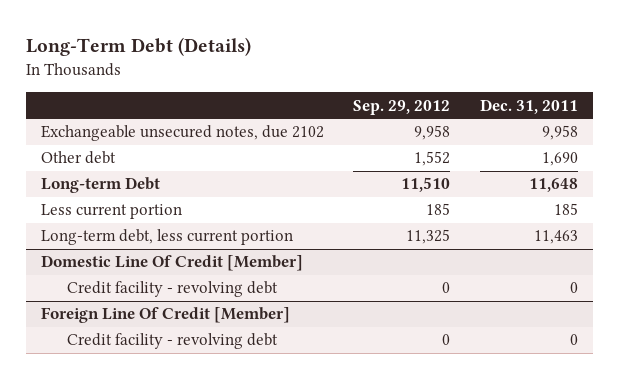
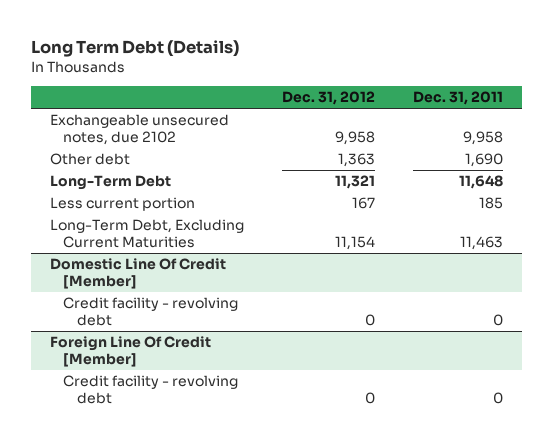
- Long-Term Debt (Details)
+ Long Term Debt (Details)
- | Sep. 29, 2012 | Dec. 31, 2011
+ | Dec. 31, 2012 | Dec. 31, 2011
- Long-term Debt | 11,510 | 11,648
+ Long-Term Debt | 11,321 | 11,648
- Long-term debt, less current portion | 11,325 | 11,463
+ Long-Term Debt, Excluding Current Maturities | 11,154 | 11,463

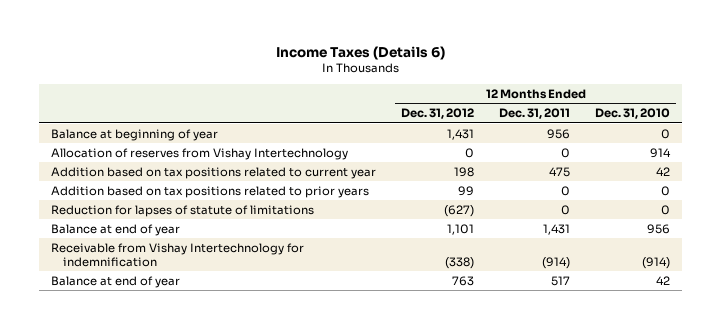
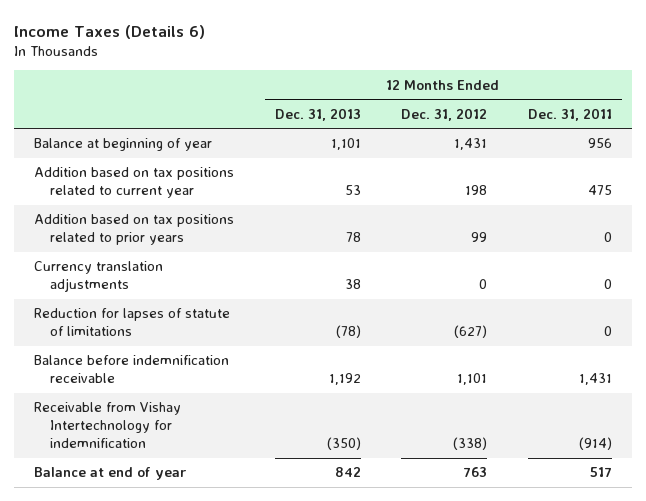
- | 12 Months Ended Dec. 31, 2012 | 12 Months Ended Dec. 31, 2011 | 12 Months Ended Dec. 31, 2010
+ | 12 Months Ended Dec. 31, 2013 | 12 Months Ended Dec. 31, 2012 | 12 Months Ended Dec. 31, 2011
- Allocation of reserves from Vishay Intertechnology | 0 | 0 | 914
+ Currency translation adjustments | 38 | 0 | 0
- Balance at end of year | 1,101 | 1,431 | 956
+ Balance before indemnification receivable | 1,192 | 1,101 | 1,431

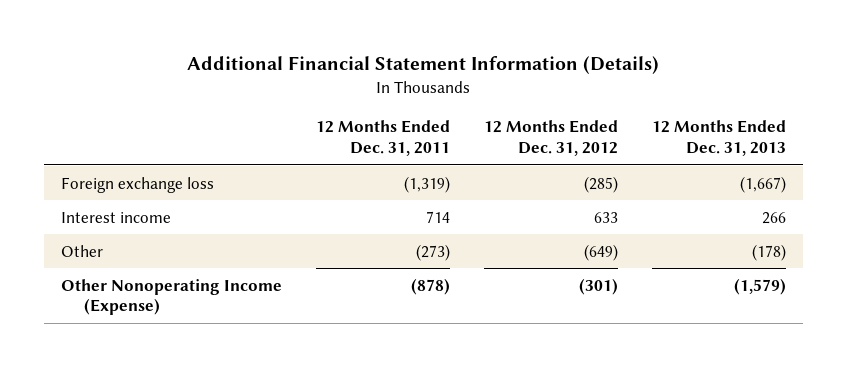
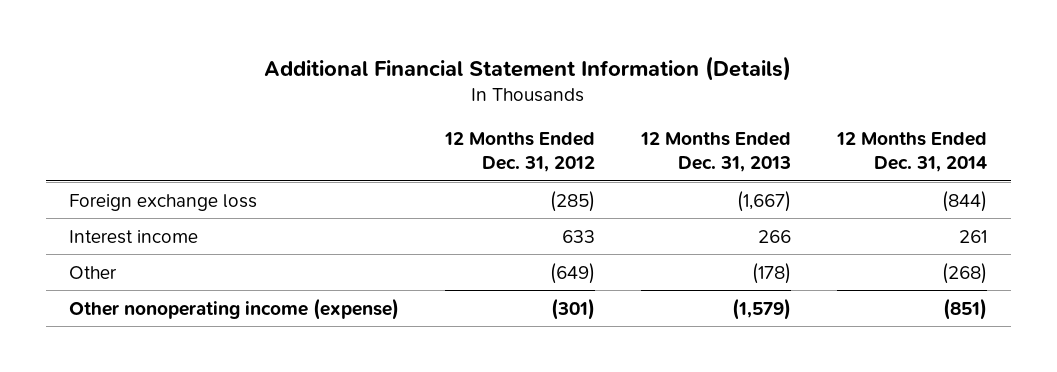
- | 12 Months Ended Dec. 31, 2011 | 12 Months Ended Dec. 31, 2012 | 12 Months Ended Dec. 31, 2013
+ | 12 Months Ended Dec. 31, 2012 | 12 Months Ended Dec. 31, 2013 | 12 Months Ended Dec. 31, 2014
- Other Nonoperating Income (Expense) | (878) | (301) | (1,579)
+ Other nonoperating income (expense) | (301) | (1,579) | (851)

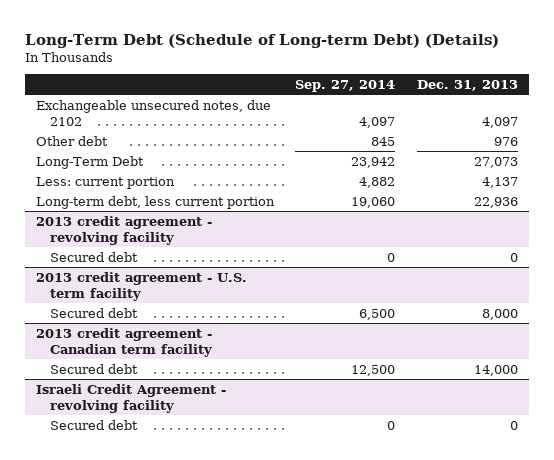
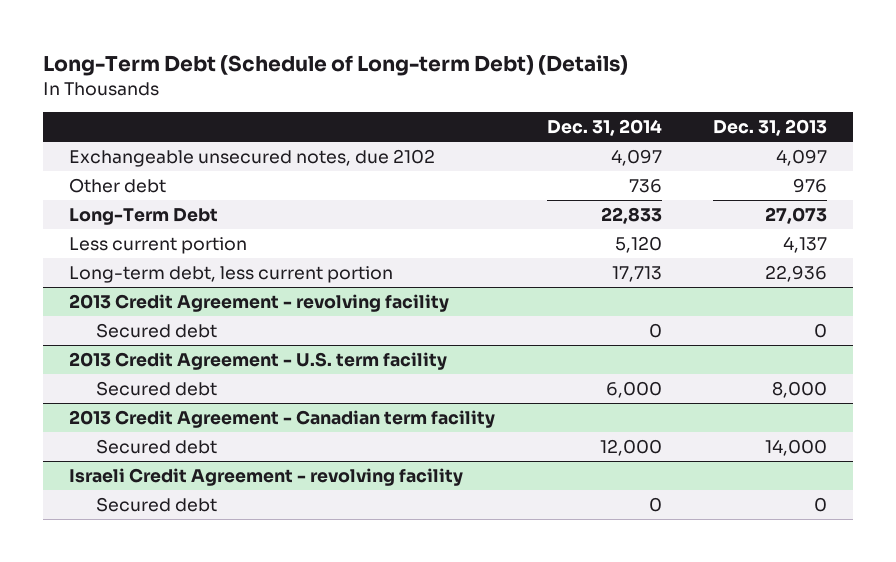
- | Sep. 27, 2014 | Dec. 31, 2013
+ | Dec. 31, 2014 | Dec. 31, 2013
- Less: current portion | 4,882 | 4,137
+ Less current portion | 5,120 | 4,137
- 2013 credit agreement - revolving facility
+ 2013 Credit Agreement - revolving facility
- 2013 credit agreement - U.S. term facility
+ 2013 Credit Agreement - U.S. term facility
- 2013 credit agreement - Canadian term facility
+ 2013 Credit Agreement - Canadian term facility

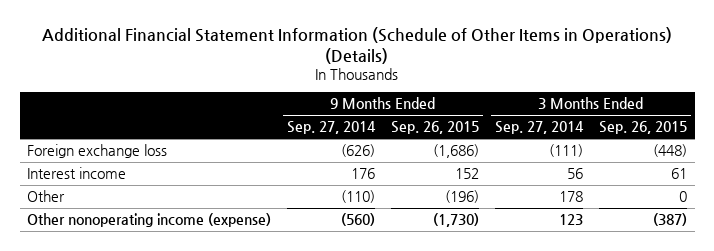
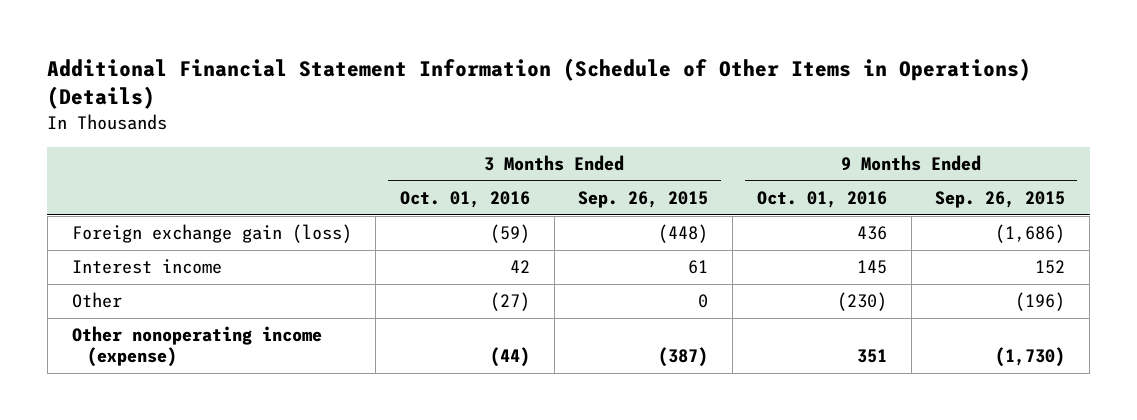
- | 9 Months Ended Sep. 27, 2014 | 9 Months Ended Sep. 26, 2015 | 3 Months Ended Sep. 27, 2014 | 3 Months Ended Sep. 26, 2015
+ | 3 Months Ended Oct. 01, 2016 | 3 Months Ended Sep. 26, 2015 | 9 Months Ended Oct. 01, 2016 | 9 Months Ended Sep. 26, 2015
- Foreign exchange loss | (626) | (1,686) | (111) | (448)
+ Foreign exchange gain (loss) | (59) | (448) | 436 | (1,686)

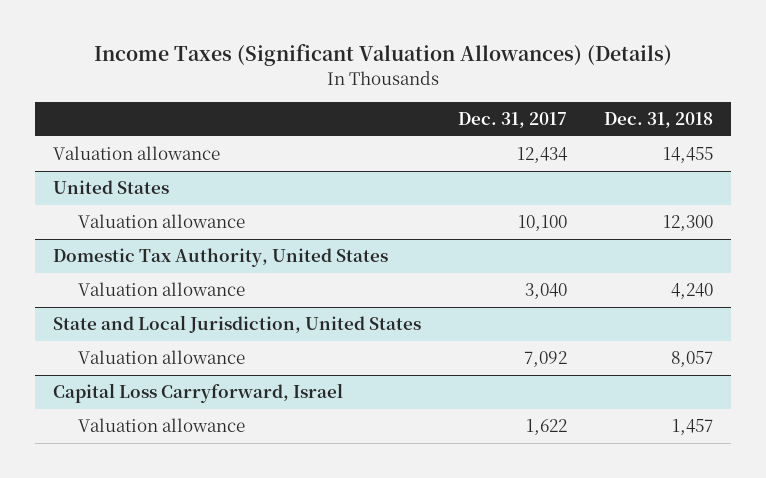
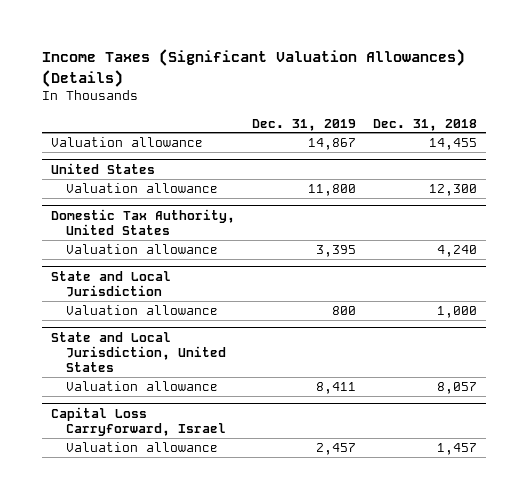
- | Dec. 31, 2017 | Dec. 31, 2018
+ | Dec. 31, 2019 | Dec. 31, 2018
+ State and Local Jurisdiction
+ Valuation allowance | 800 | 1,000

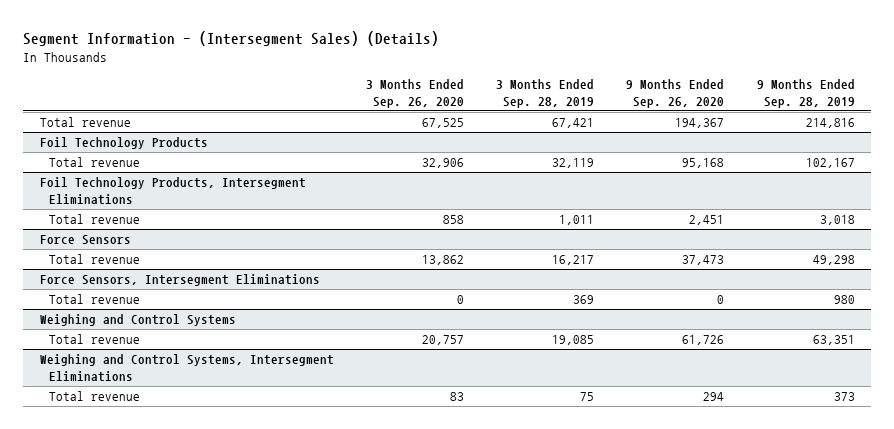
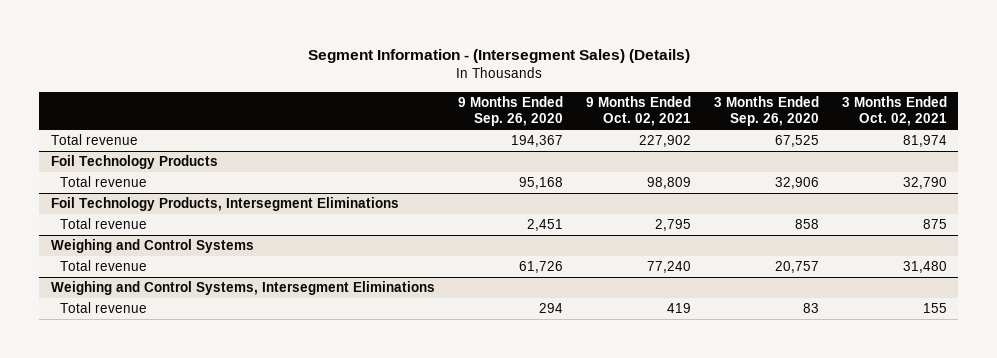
- | 3 Months Ended Sep. 26, 2020 | 3 Months Ended Sep. 28, 2019 | 9 Months Ended Sep. 26, 2020 | 9 Months Ended Sep. 28, 2019
+ | 9 Months Ended Sep. 26, 2020 | 9 Months Ended Oct. 02, 2021 | 3 Months Ended Sep. 26, 2020 | 3 Months Ended Oct. 02, 2021
- Force Sensors
- Total revenue | 13,862 | 16,217 | 37,473 | 49,298
- Force Sensors, Intersegment Eliminations
- Total revenue | 0 | 369 | 0 | 980

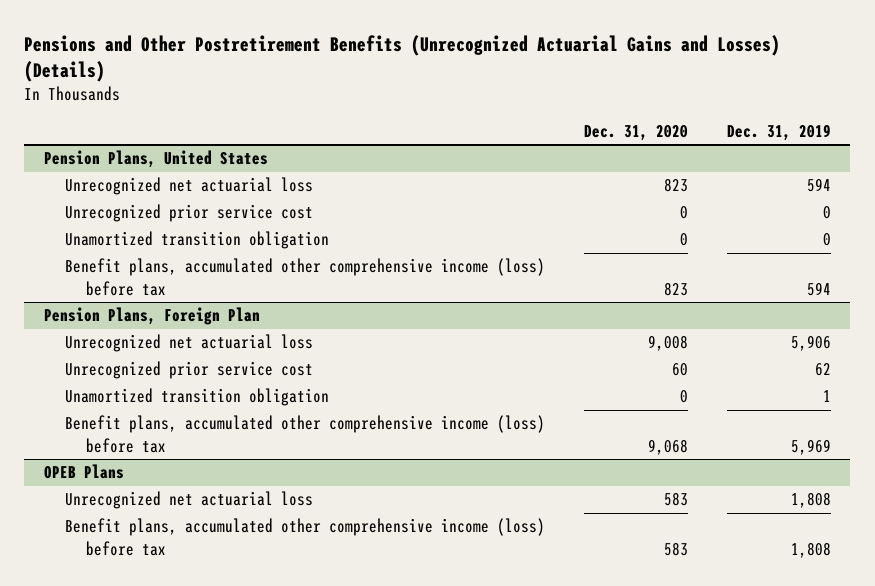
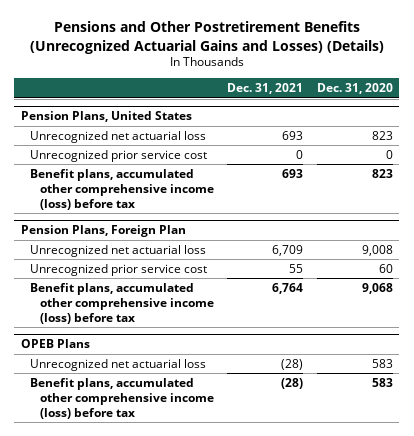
- | Dec. 31, 2020 | Dec. 31, 2019
+ | Dec. 31, 2021 | Dec. 31, 2020
@ Pension Plans, United States
- Unamortized transition obligation | 0 | 0
@ Pension Plans, Foreign Plan
- Unamortized transition obligation | 0 | 1

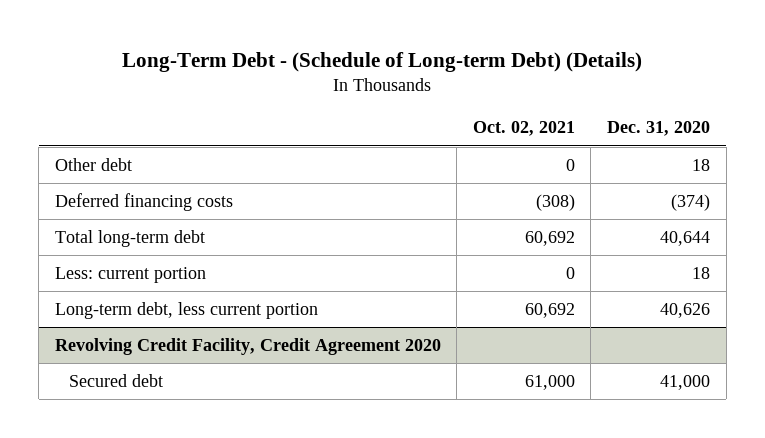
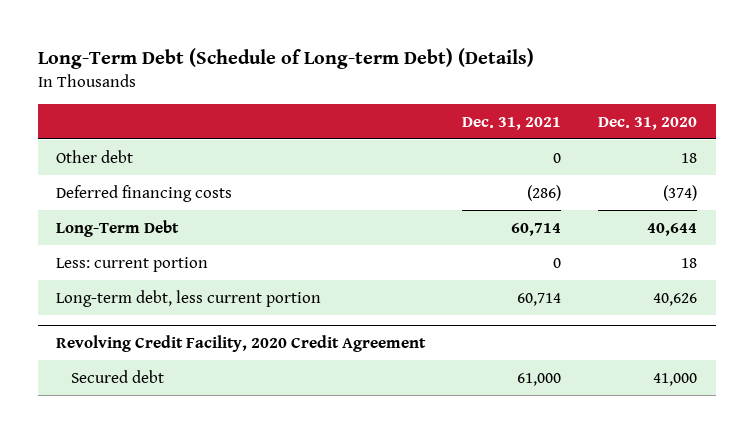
- Long-Term Debt - (Schedule of Long-term Debt) (Details)
+ Long-Term Debt (Schedule of Long-term Debt) (Details)
- | Oct. 02, 2021 | Dec. 31, 2020
+ | Dec. 31, 2021 | Dec. 31, 2020
- Total long-term debt | 60,692 | 40,644
+ Long-Term Debt | 60,714 | 40,644
- Revolving Credit Facility, Credit Agreement 2020
+ Revolving Credit Facility, 2020 Credit Agreement

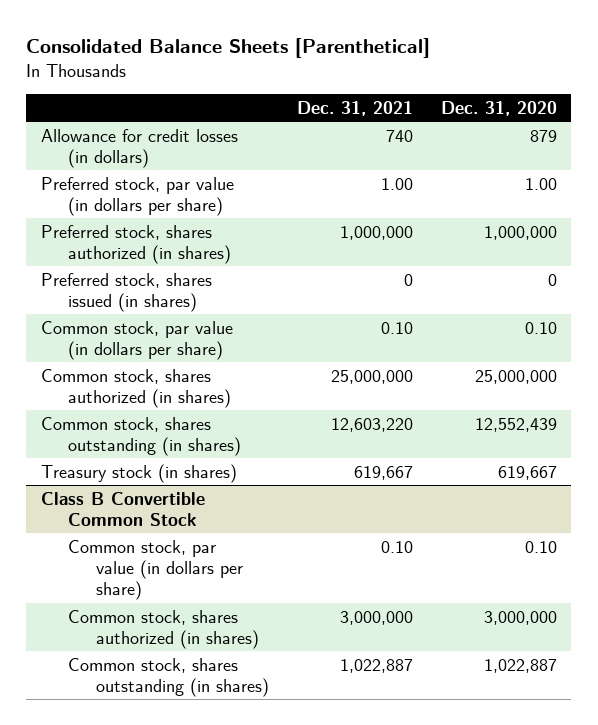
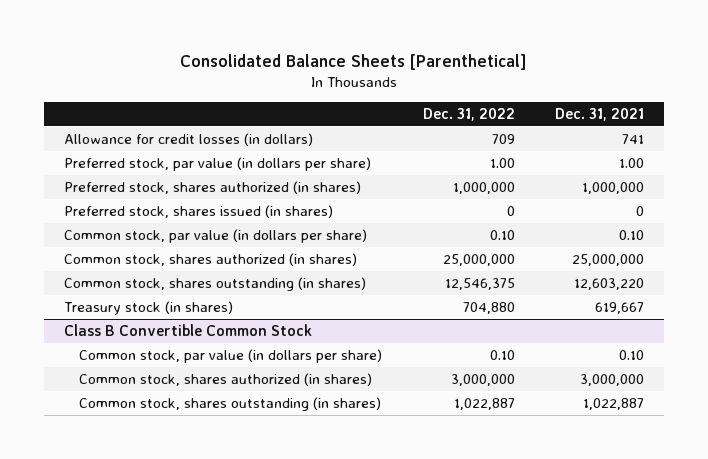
- | Dec. 31, 2021 | Dec. 31, 2020
+ | Dec. 31, 2022 | Dec. 31, 2021
- Allowance for credit losses (in dollars) | 740 | 879
+ Allowance for credit losses (in dollars) | 709 | 741

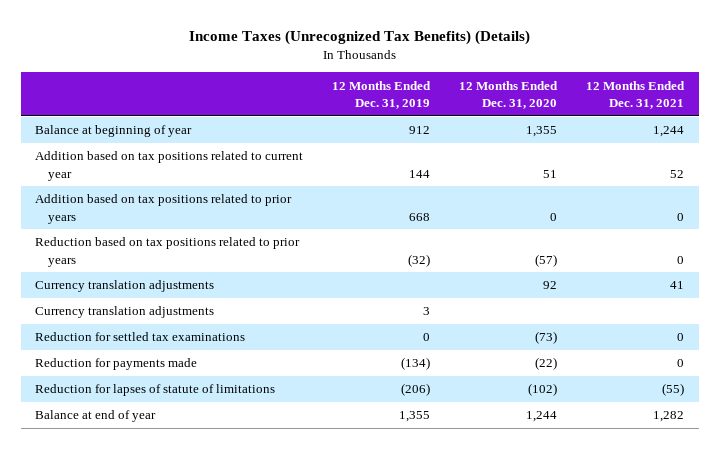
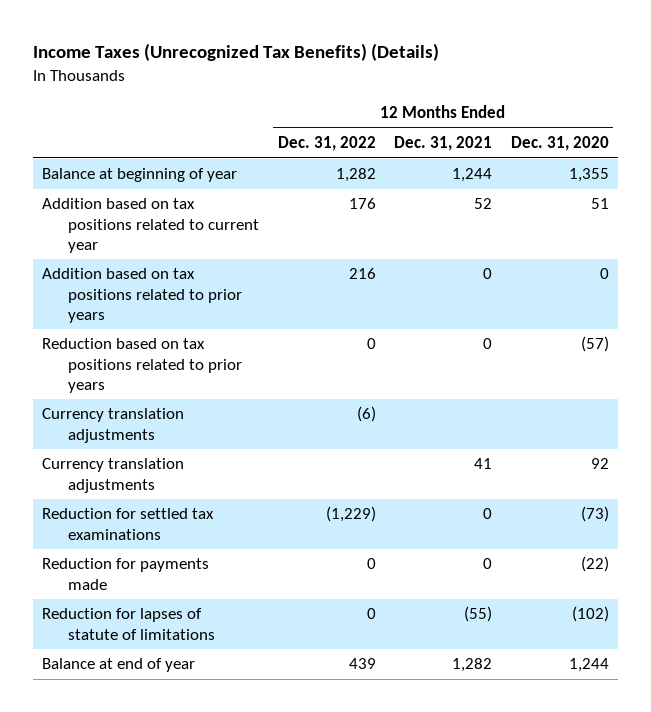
- | 12 Months Ended Dec. 31, 2019 | 12 Months Ended Dec. 31, 2020 | 12 Months Ended Dec. 31, 2021
+ | 12 Months Ended Dec. 31, 2022 | 12 Months Ended Dec. 31, 2021 | 12 Months Ended Dec. 31, 2020
moved down: Currency translation adjustments | | 41 | 92

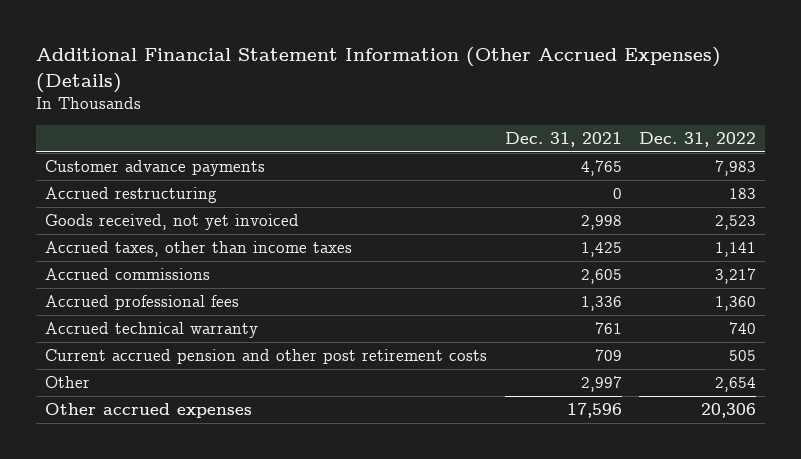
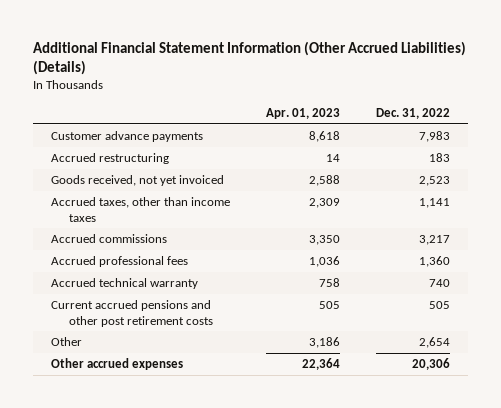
- Additional Financial Statement Information (Other Accrued Expenses) (Details)
+ Additional Financial Statement Information (Other Accrued Liabilities) (Details)
- | Dec. 31, 2021 | Dec. 31, 2022
+ | Apr. 01, 2023 | Dec. 31, 2022
- Current accrued pension and other post retirement costs | 709 | 505
+ Current accrued pensions and other post retirement costs | 505 | 505

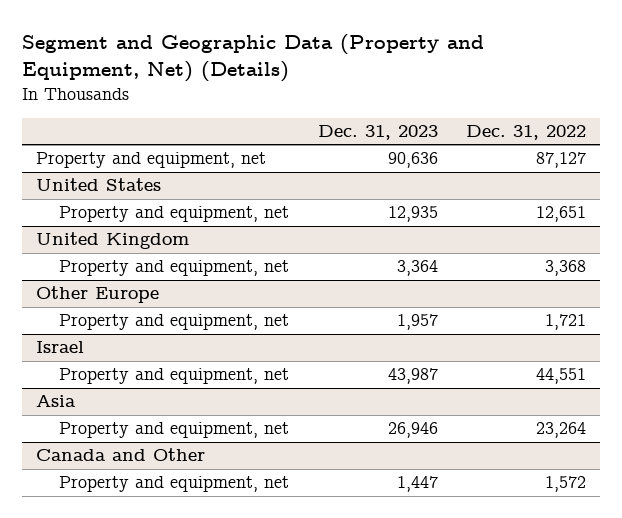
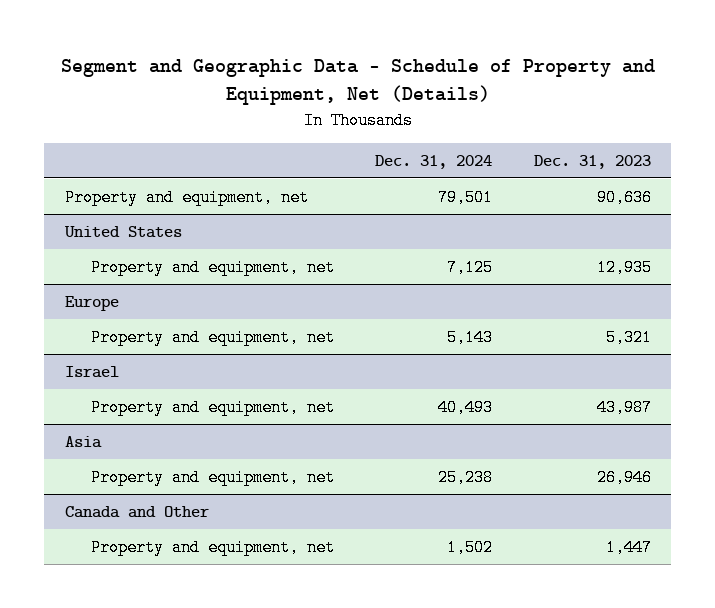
- Segment and Geographic Data (Property and Equipment, Net) (Details)
+ Segment and Geographic Data - Schedule of Property and Equipment, Net (Details)
- | Dec. 31, 2023 | Dec. 31, 2022
+ | Dec. 31, 2024 | Dec. 31, 2023
- United Kingdom
- Property and equipment, net | 3,364 | 3,368
- Other Europe
- Property and equipment, net | 1,957 | 1,721
+ Europe
+ Property and equipment, net | 5,143 | 5,321

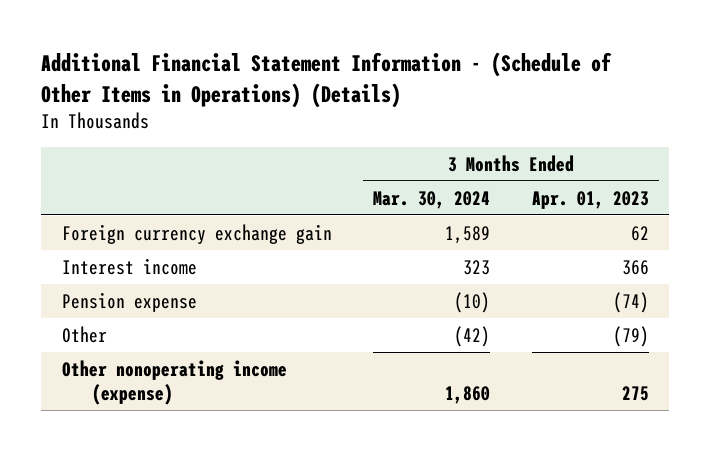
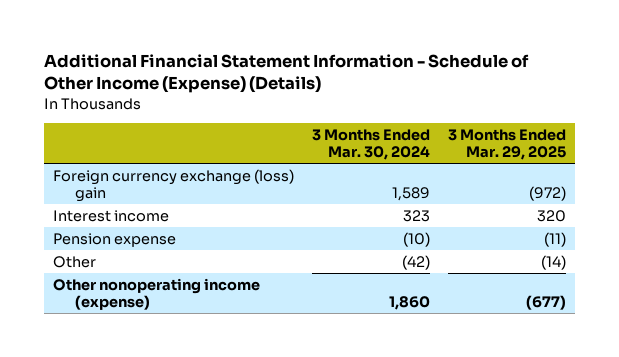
- Additional Financial Statement Information - (Schedule of Other Items in Operations) (Details)
+ Additional Financial Statement Information - Schedule of Other Income (Expense) (Details)
- | 3 Months Ended Mar. 30, 2024 | 3 Months Ended Apr. 01, 2023
+ | 3 Months Ended Mar. 30, 2024 | 3 Months Ended Mar. 29, 2025
- Foreign currency exchange gain | 1,589 | 62
+ Foreign currency exchange (loss) gain | 1,589 | (972)

